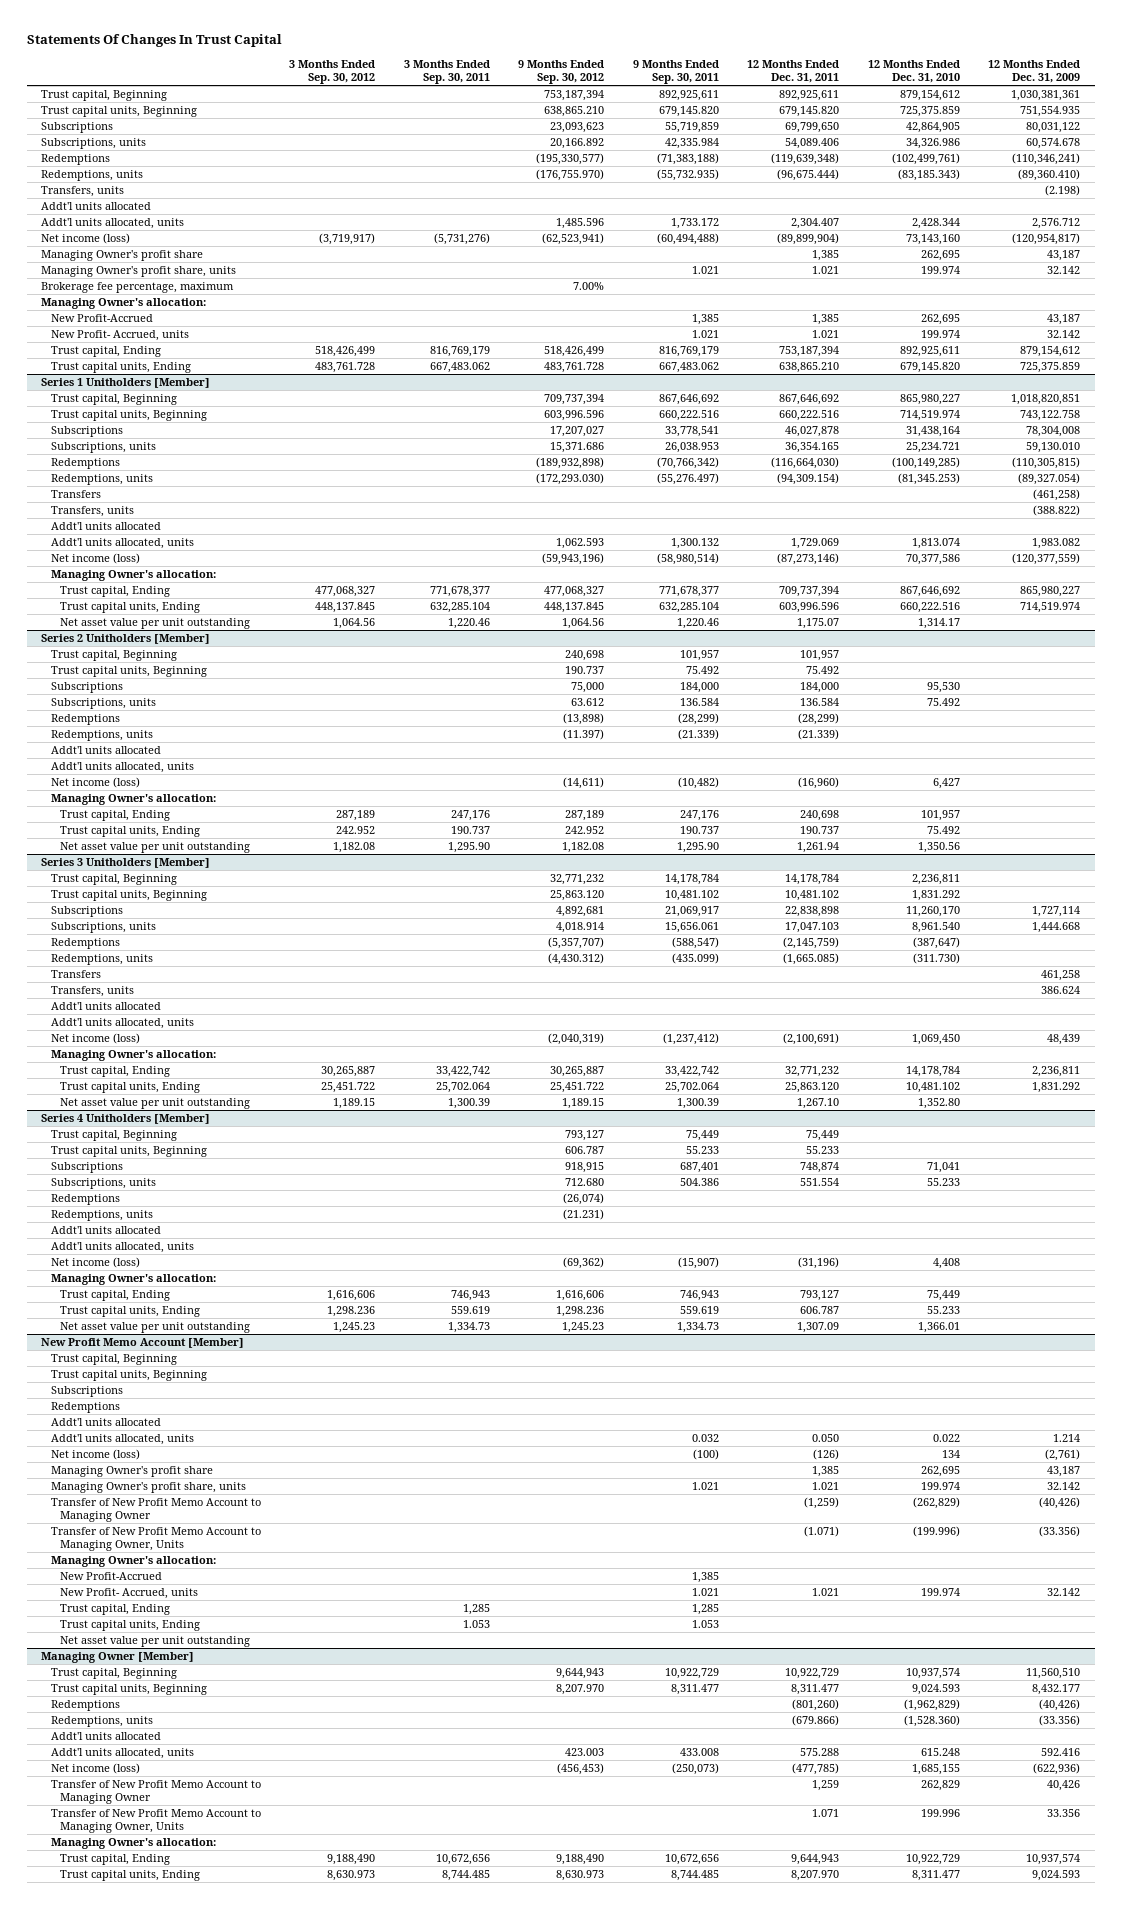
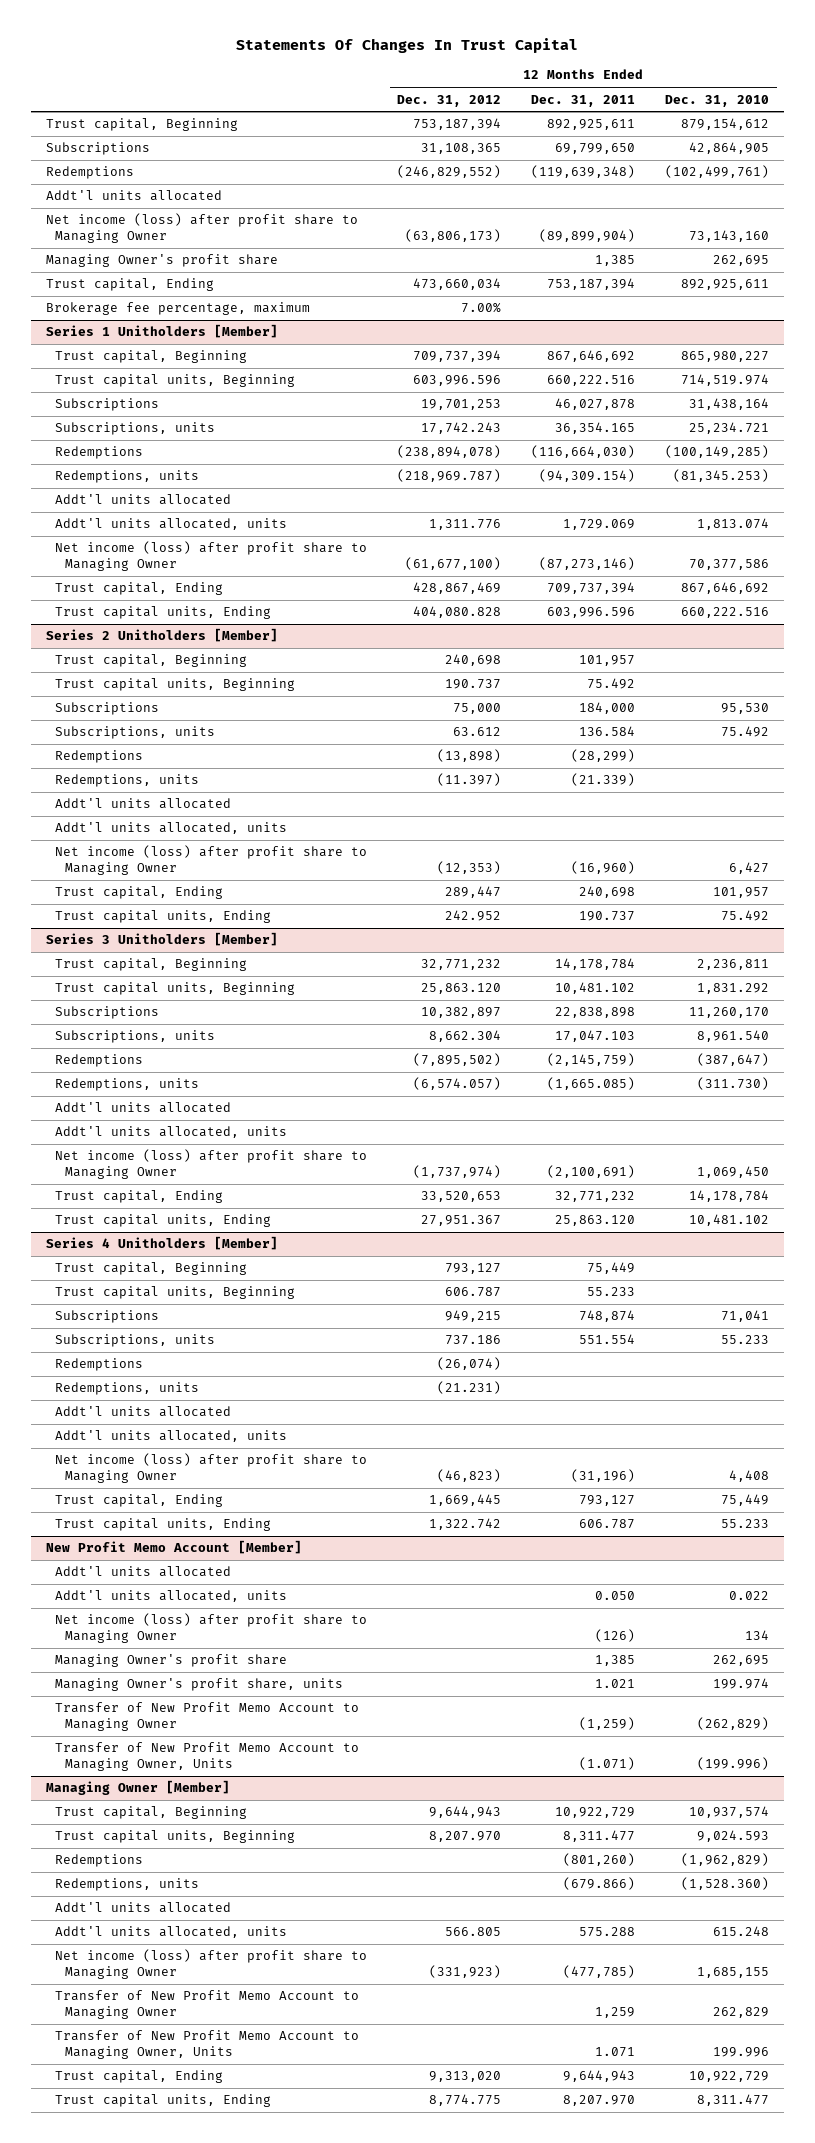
- | 3 Months Ended Sep. 30, 2012 | 3 Months Ended Sep. 30, 2011 | 9 Months Ended Sep. 30, 2012 | 9 Months Ended Sep. 30, 2011 | 12 Months Ended Dec. 31, 2011 | 12 Months Ended Dec. 31, 2010 | 12 Months Ended Dec. 31, 2009
+ | 12 Months Ended Dec. 31, 2012 | 12 Months Ended Dec. 31, 2011 | 12 Months Ended Dec. 31, 2010
- Trust capital units, Beginning | | | 638,865.210 | 679,145.820 | 679,145.820 | 725,375.859 | 751,554.935
- Subscriptions, units | | | 20,166.892 | 42,335.984 | 54,089.406 | 34,326.986 | 60,574.678
- Redemptions, units | | | (176,755.970) | (55,732.935) | (96,675.444) | (83,185.343) | (89,360.410)
- Transfers, units | | | | | | | (2.198)
- Addt'l units allocated, units | | | 1,485.596 | 1,733.172 | 2,304.407 | 2,428.344 | 2,576.712
- Net income (loss) | (3,719,917) | (5,731,276) | (62,523,941) | (60,494,488) | (89,899,904) | 73,143,160 | (120,954,817)
+ Net income (loss) after profit share to Managing Owner | (63,806,173) | (89,899,904) | 73,143,160
- Managing Owner's profit share, units | | | | 1.021 | 1.021 | 199.974 | 32.142
- Managing Owner's allocation:
- New Profit-Accrued | | | | 1,385 | 1,385 | 262,695 | 43,187
- New Profit- Accrued, units | | | | 1.021 | 1.021 | 199.974 | 32.142
- Trust capital units, Ending | 483,761.728 | 667,483.062 | 483,761.728 | 667,483.062 | 638,865.210 | 679,145.820 | 725,375.859
moved down: Brokerage fee percentage, maximum | 7.00% | |
@ Series 1 Unitholders [Member]
- Transfers | | | | | | | (461,258)
- Transfers, units | | | | | | | (388.822)
- Net income (loss) | | | (59,943,196) | (58,980,514) | (87,273,146) | 70,377,586 | (120,377,559)
- Managing Owner's allocation:
+ Net income (loss) after profit share to Managing Owner | (61,677,100) | (87,273,146) | 70,377,586
- Net asset value per unit outstanding | 1,064.56 | 1,220.46 | 1,064.56 | 1,220.46 | 1,175.07 | 1,314.17 |
@ Series 2 Unitholders [Member]
- Net income (loss) | | | (14,611) | (10,482) | (16,960) | 6,427 |
- Managing Owner's allocation:
+ Net income (loss) after profit share to Managing Owner | (12,353) | (16,960) | 6,427
- Net asset value per unit outstanding | 1,182.08 | 1,295.90 | 1,182.08 | 1,295.90 | 1,261.94 | 1,350.56 |
@ Series 3 Unitholders [Member]
- Transfers | | | | | | | 461,258
- Transfers, units | | | | | | | 386.624
- Net income (loss) | | | (2,040,319) | (1,237,412) | (2,100,691) | 1,069,450 | 48,439
- Managing Owner's allocation:
+ Net income (loss) after profit share to Managing Owner | (1,737,974) | (2,100,691) | 1,069,450
- Net asset value per unit outstanding | 1,189.15 | 1,300.39 | 1,189.15 | 1,300.39 | 1,267.10 | 1,352.80 |
@ Series 4 Unitholders [Member]
- Net income (loss) | | | (69,362) | (15,907) | (31,196) | 4,408 |
- Managing Owner's allocation:
+ Net income (loss) after profit share to Managing Owner | (46,823) | (31,196) | 4,408
- Net asset value per unit outstanding | 1,245.23 | 1,334.73 | 1,245.23 | 1,334.73 | 1,307.09 | 1,366.01 |
@ New Profit Memo Account [Member]
- Trust capital, Beginning
- Trust capital units, Beginning
- Subscriptions
- Redemptions
- Net income (loss) | | | | (100) | (126) | 134 | (2,761)
+ Net income (loss) after profit share to Managing Owner | | (126) | 134
- Managing Owner's allocation:
- New Profit-Accrued | | | | 1,385 | | |
- New Profit- Accrued, units | | | | 1.021 | 1.021 | 199.974 | 32.142
- Trust capital, Ending | | 1,285 | | 1,285 | | |
- Trust capital units, Ending | | 1.053 | | 1.053 | | |
- Net asset value per unit outstanding
@ Managing Owner [Member]
- Net income (loss) | | | (456,453) | (250,073) | (477,785) | 1,685,155 | (622,936)
+ Net income (loss) after profit share to Managing Owner | (331,923) | (477,785) | 1,685,155
- Managing Owner's allocation:

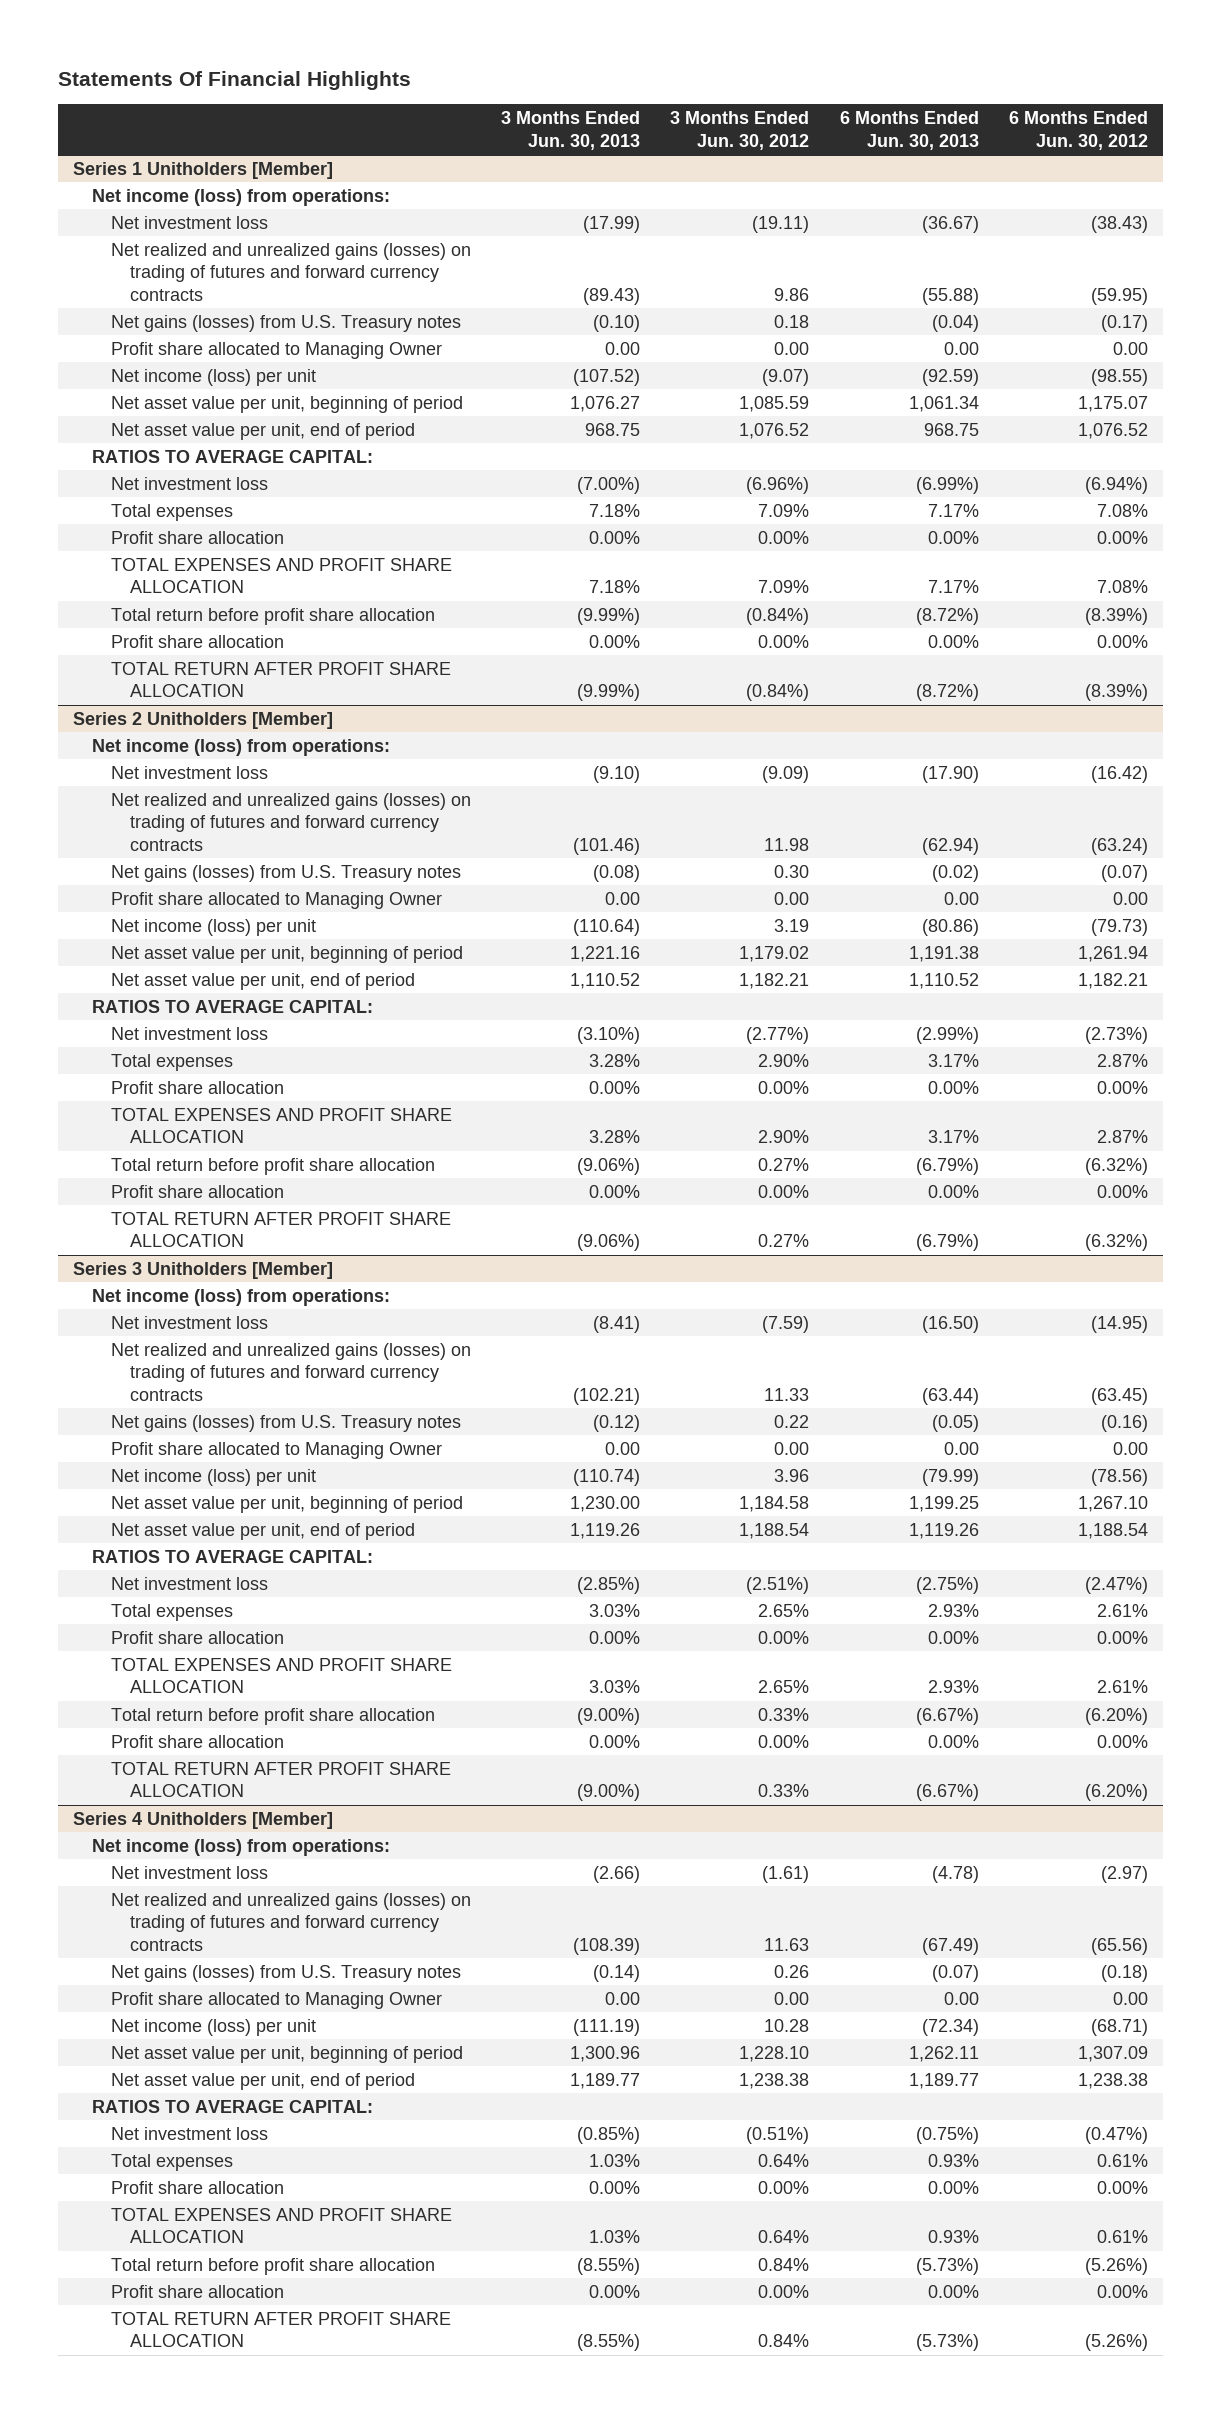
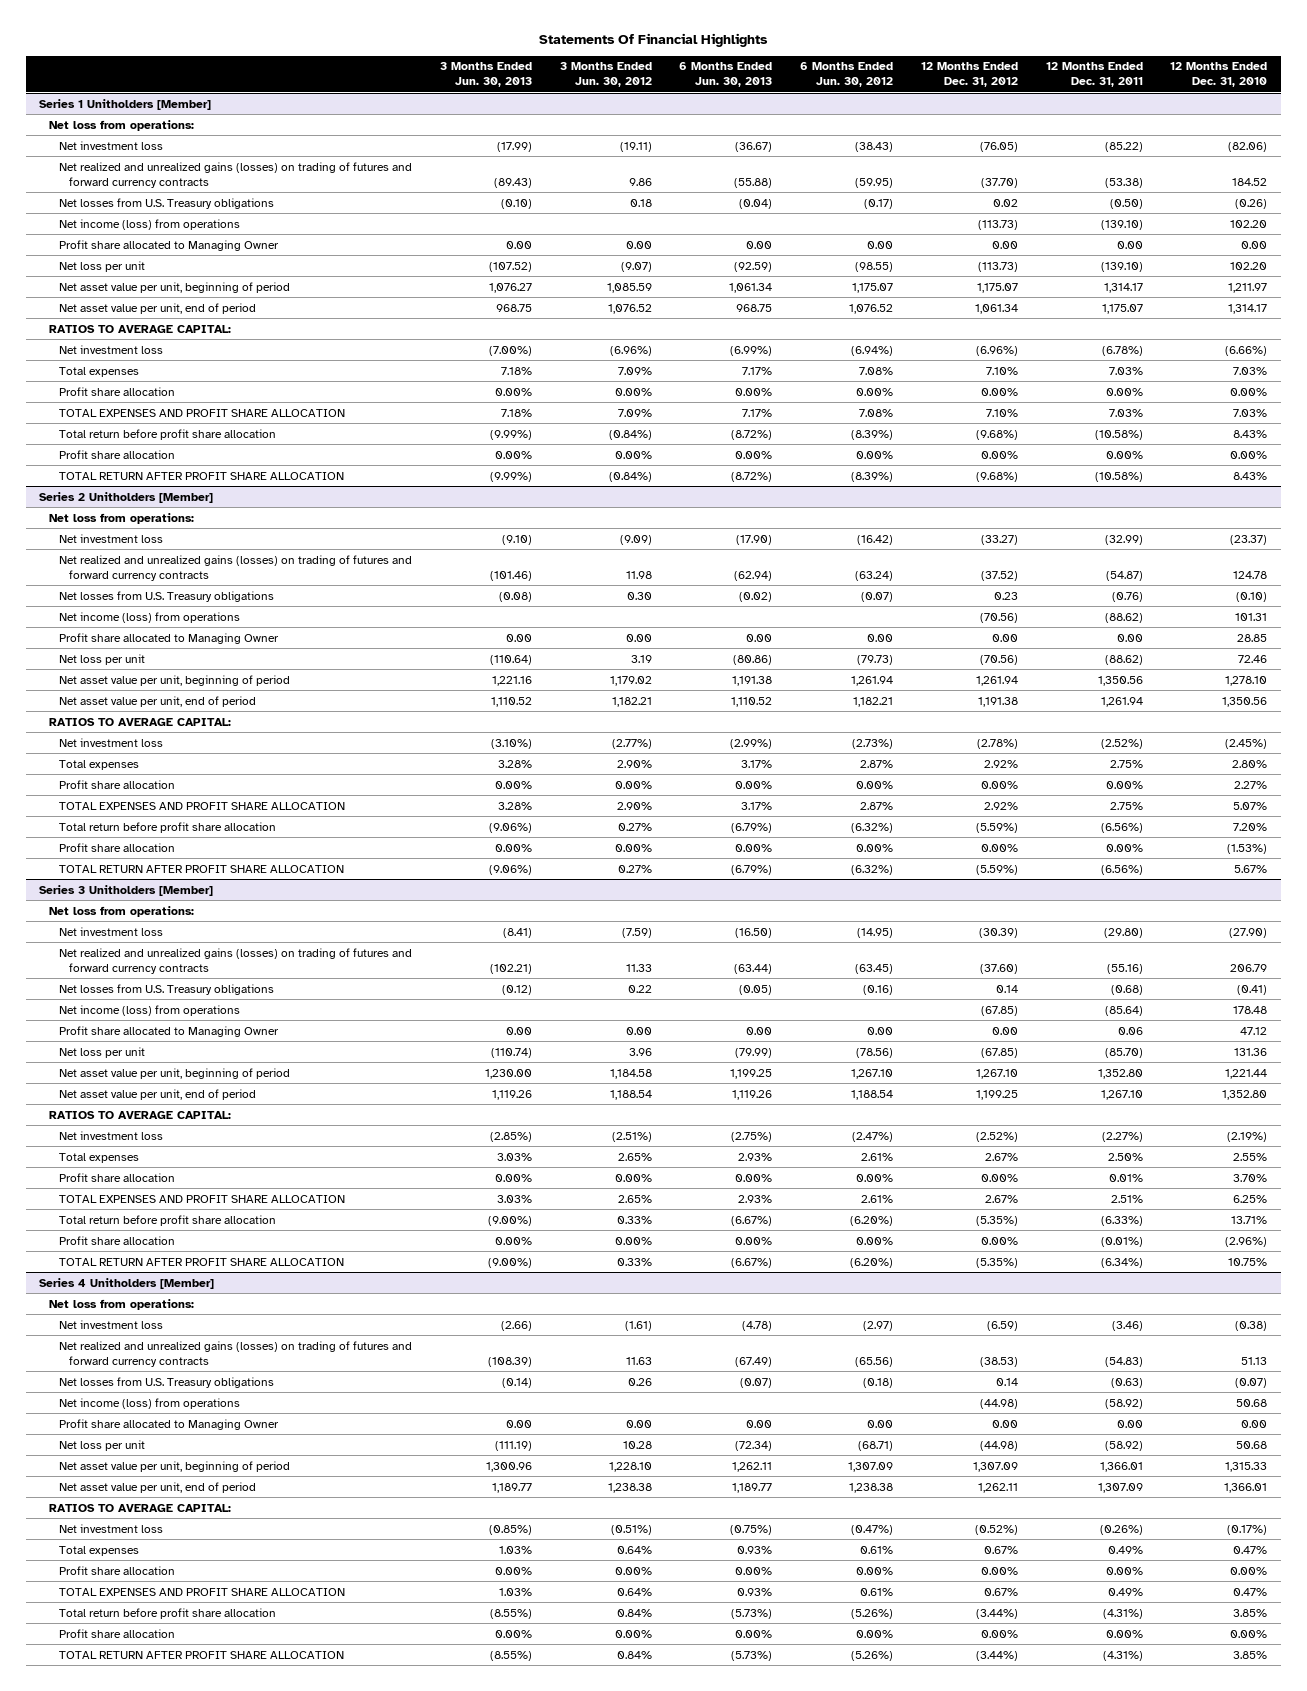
- | 3 Months Ended Jun. 30, 2013 | 3 Months Ended Jun. 30, 2012 | 6 Months Ended Jun. 30, 2013 | 6 Months Ended Jun. 30, 2012
+ | 3 Months Ended Jun. 30, 2013 | 3 Months Ended Jun. 30, 2012 | 6 Months Ended Jun. 30, 2013 | 6 Months Ended Jun. 30, 2012 | 12 Months Ended Dec. 31, 2012 | 12 Months Ended Dec. 31, 2011 | 12 Months Ended Dec. 31, 2010
@ Series 1 Unitholders [Member]
- Net income (loss) from operations:
+ Net loss from operations:
- Net gains (losses) from U.S. Treasury notes | (0.10) | 0.18 | (0.04) | (0.17)
+ Net losses from U.S. Treasury obligations | (0.10) | 0.18 | (0.04) | (0.17) | 0.02 | (0.50) | (0.26)
+ Net income (loss) from operations | | | | | (113.73) | (139.10) | 102.20
- Net income (loss) per unit | (107.52) | (9.07) | (92.59) | (98.55)
+ Net loss per unit | (107.52) | (9.07) | (92.59) | (98.55) | (113.73) | (139.10) | 102.20
@ Series 2 Unitholders [Member]
- Net income (loss) from operations:
+ Net loss from operations:
- Net gains (losses) from U.S. Treasury notes | (0.08) | 0.30 | (0.02) | (0.07)
+ Net losses from U.S. Treasury obligations | (0.08) | 0.30 | (0.02) | (0.07) | 0.23 | (0.76) | (0.10)
+ Net income (loss) from operations | | | | | (70.56) | (88.62) | 101.31
- Net income (loss) per unit | (110.64) | 3.19 | (80.86) | (79.73)
+ Net loss per unit | (110.64) | 3.19 | (80.86) | (79.73) | (70.56) | (88.62) | 72.46
@ Series 3 Unitholders [Member]
- Net income (loss) from operations:
+ Net loss from operations:
- Net gains (losses) from U.S. Treasury notes | (0.12) | 0.22 | (0.05) | (0.16)
+ Net losses from U.S. Treasury obligations | (0.12) | 0.22 | (0.05) | (0.16) | 0.14 | (0.68) | (0.41)
+ Net income (loss) from operations | | | | | (67.85) | (85.64) | 178.48
- Net income (loss) per unit | (110.74) | 3.96 | (79.99) | (78.56)
+ Net loss per unit | (110.74) | 3.96 | (79.99) | (78.56) | (67.85) | (85.70) | 131.36
@ Series 4 Unitholders [Member]
- Net income (loss) from operations:
+ Net loss from operations:
- Net gains (losses) from U.S. Treasury notes | (0.14) | 0.26 | (0.07) | (0.18)
+ Net losses from U.S. Treasury obligations | (0.14) | 0.26 | (0.07) | (0.18) | 0.14 | (0.63) | (0.07)
+ Net income (loss) from operations | | | | | (44.98) | (58.92) | 50.68
- Net income (loss) per unit | (111.19) | 10.28 | (72.34) | (68.71)
+ Net loss per unit | (111.19) | 10.28 | (72.34) | (68.71) | (44.98) | (58.92) | 50.68

